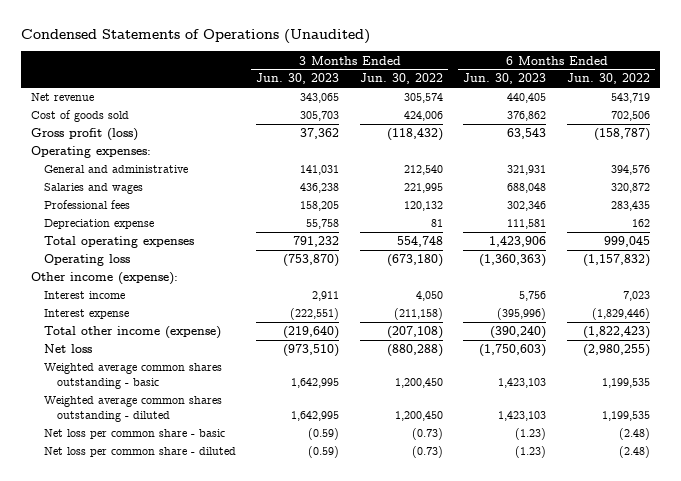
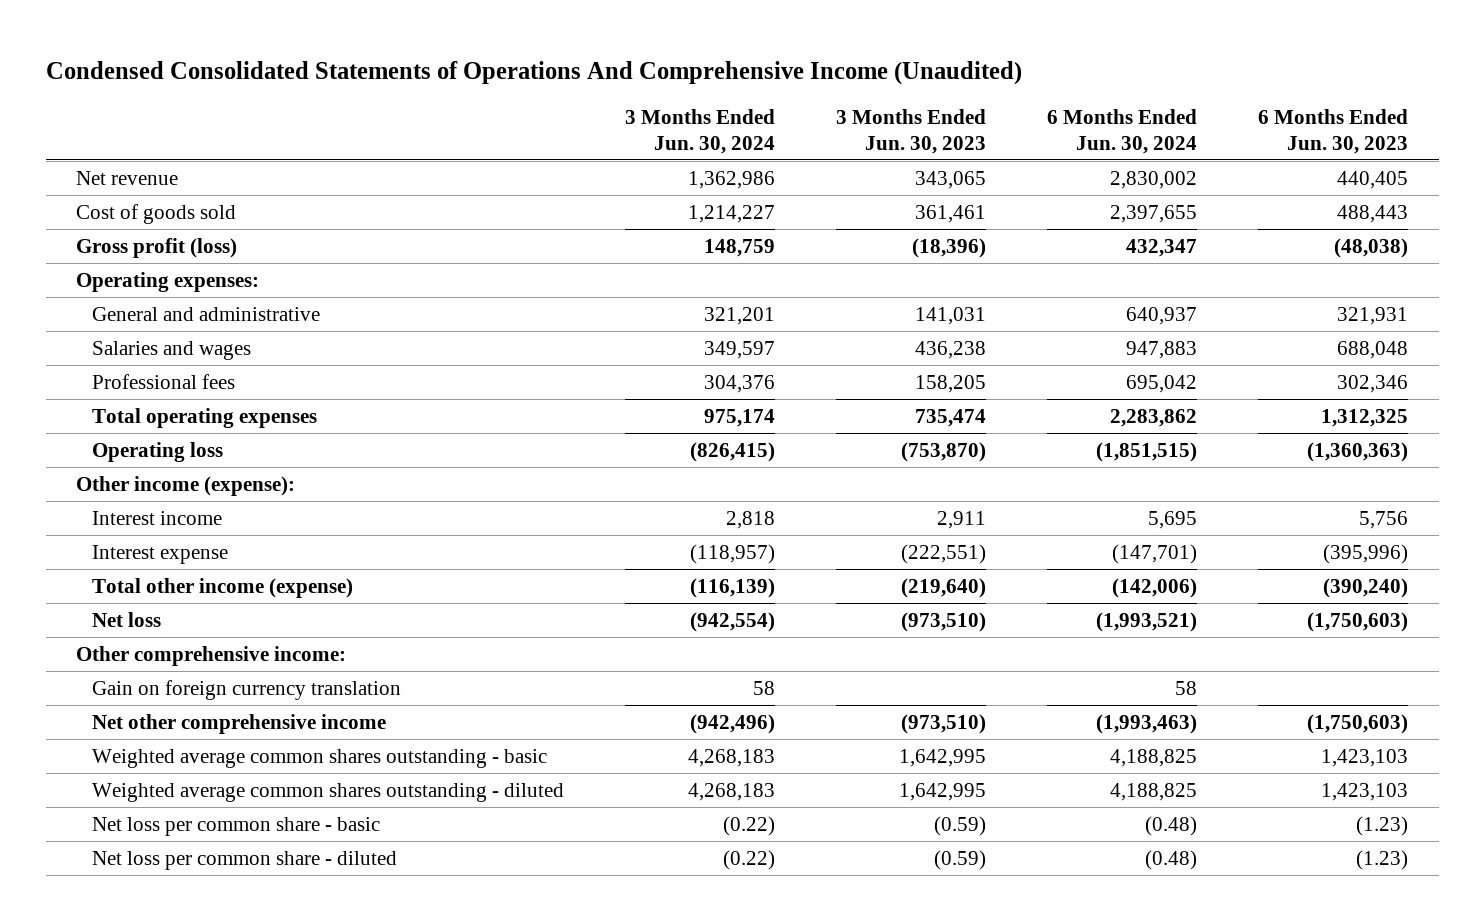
- Condensed Statements of Operations (Unaudited)
+ Condensed Consolidated Statements of Operations And Comprehensive Income (Unaudited)
- | 3 Months Ended Jun. 30, 2023 | 3 Months Ended Jun. 30, 2022 | 6 Months Ended Jun. 30, 2023 | 6 Months Ended Jun. 30, 2022
+ | 3 Months Ended Jun. 30, 2024 | 3 Months Ended Jun. 30, 2023 | 6 Months Ended Jun. 30, 2024 | 6 Months Ended Jun. 30, 2023
- Cost of goods sold | 305,703 | 424,006 | 376,862 | 702,506
- Gross profit (loss) | 37,362 | (118,432) | 63,543 | (158,787)
+ Cost of goods sold | 1,214,227 | 361,461 | 2,397,655 | 488,443
+ Gross profit (loss) | 148,759 | (18,396) | 432,347 | (48,038)
- Depreciation expense | 55,758 | 81 | 111,581 | 162
- Total operating expenses | 791,232 | 554,748 | 1,423,906 | 999,045
+ Total operating expenses | 975,174 | 735,474 | 2,283,862 | 1,312,325
+ Other comprehensive income:
+ Gain on foreign currency translation | 58 | | 58 |
+ Net other comprehensive income | (942,496) | (973,510) | (1,993,463) | (1,750,603)

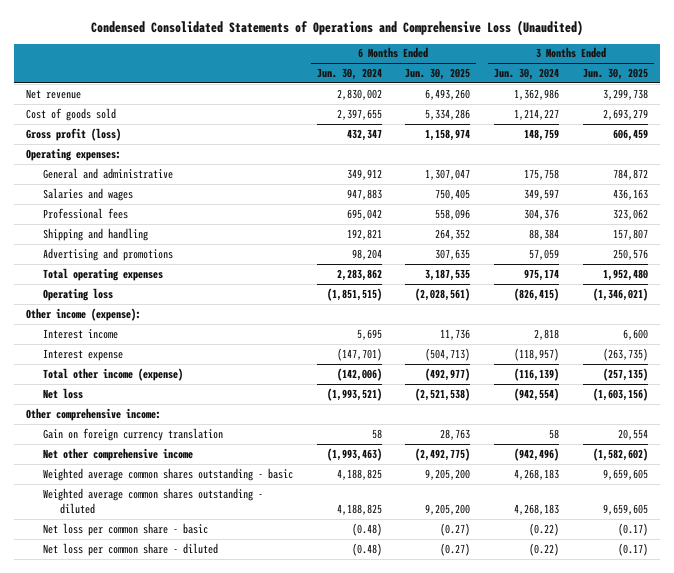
- Condensed Consolidated Statements of Operations And Comprehensive Income (Unaudited)
+ Condensed Consolidated Statements of Operations and Comprehensive Loss (Unaudited)
- | 3 Months Ended Jun. 30, 2024 | 3 Months Ended Jun. 30, 2023 | 6 Months Ended Jun. 30, 2024 | 6 Months Ended Jun. 30, 2023
+ | 6 Months Ended Jun. 30, 2024 | 6 Months Ended Jun. 30, 2025 | 3 Months Ended Jun. 30, 2024 | 3 Months Ended Jun. 30, 2025
- General and administrative | 321,201 | 141,031 | 640,937 | 321,931
+ General and administrative | 349,912 | 1,307,047 | 175,758 | 784,872
+ Shipping and handling | 192,821 | 264,352 | 88,384 | 157,807
+ Advertising and promotions | 98,204 | 307,635 | 57,059 | 250,576

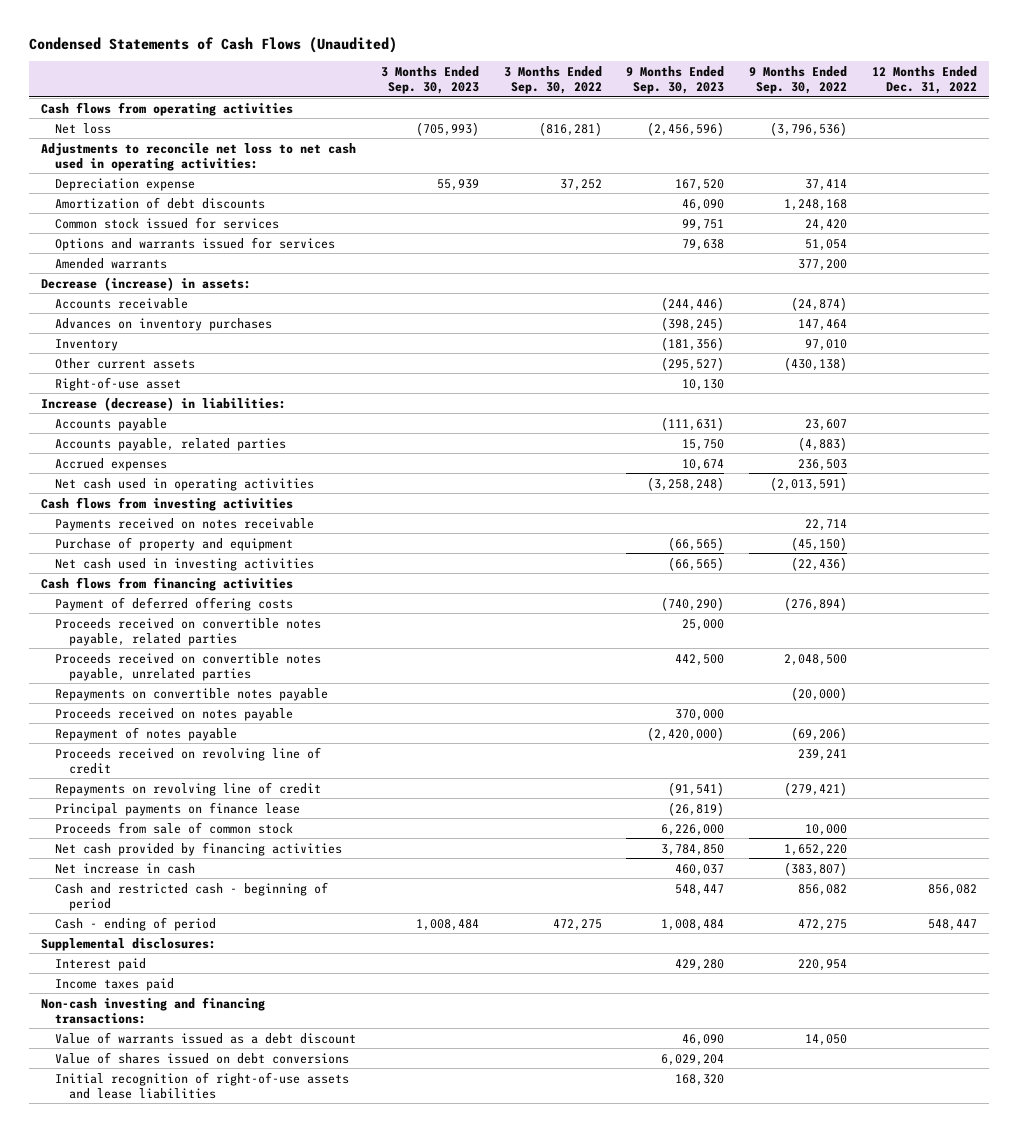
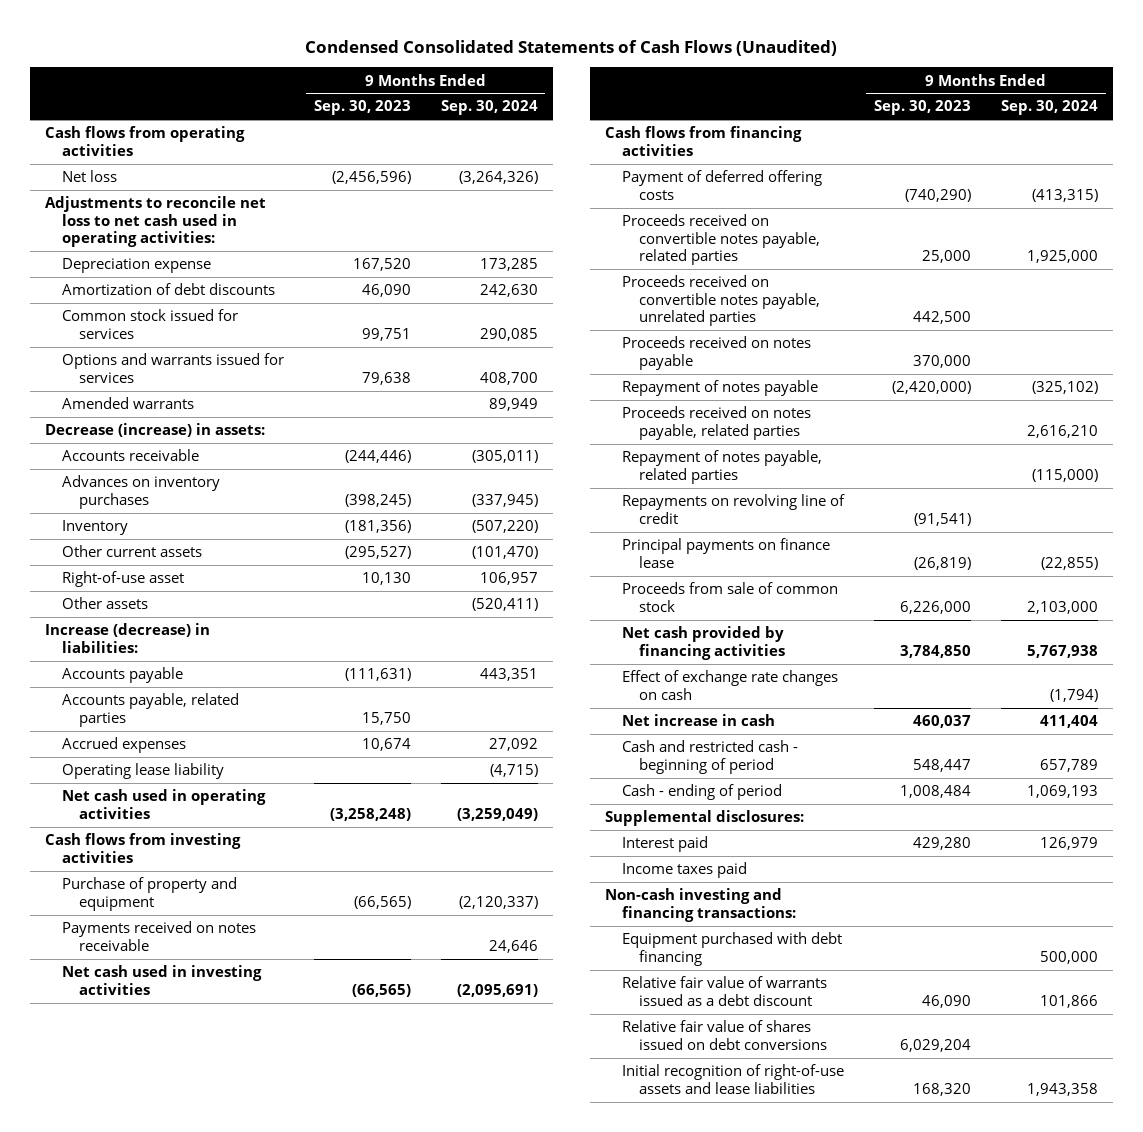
- Condensed Statements of Cash Flows (Unaudited)
+ Condensed Consolidated Statements of Cash Flows (Unaudited)
- | 3 Months Ended Sep. 30, 2023 | 3 Months Ended Sep. 30, 2022 | 9 Months Ended Sep. 30, 2023 | 9 Months Ended Sep. 30, 2022 | 12 Months Ended Dec. 31, 2022
+ | 9 Months Ended Sep. 30, 2023 | 9 Months Ended Sep. 30, 2024
+ Other assets | | (520,411)
+ Operating lease liability | | (4,715)
moved down: Payments received on notes receivable | | 24,646
- Repayments on convertible notes payable | | | | (20,000) |
- Proceeds received on revolving line of credit | | | | 239,241 |
+ Proceeds received on notes payable, related parties | | 2,616,210
+ Repayment of notes payable, related parties | | (115,000)
+ Effect of exchange rate changes on cash | | (1,794)
- Value of warrants issued as a debt discount | | | 46,090 | 14,050 |
- Value of shares issued on debt conversions | | | 6,029,204 | |
+ Equipment purchased with debt financing | | 500,000
+ Relative fair value of warrants issued as a debt discount | 46,090 | 101,866
+ Relative fair value of shares issued on debt conversions | 6,029,204 |

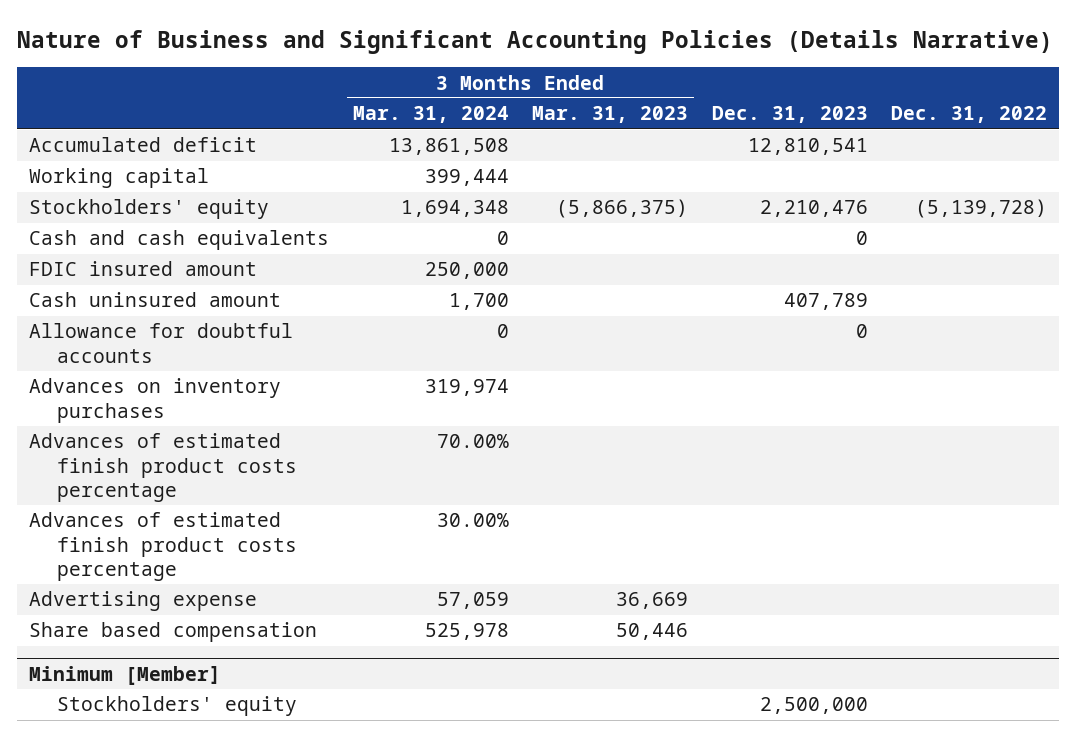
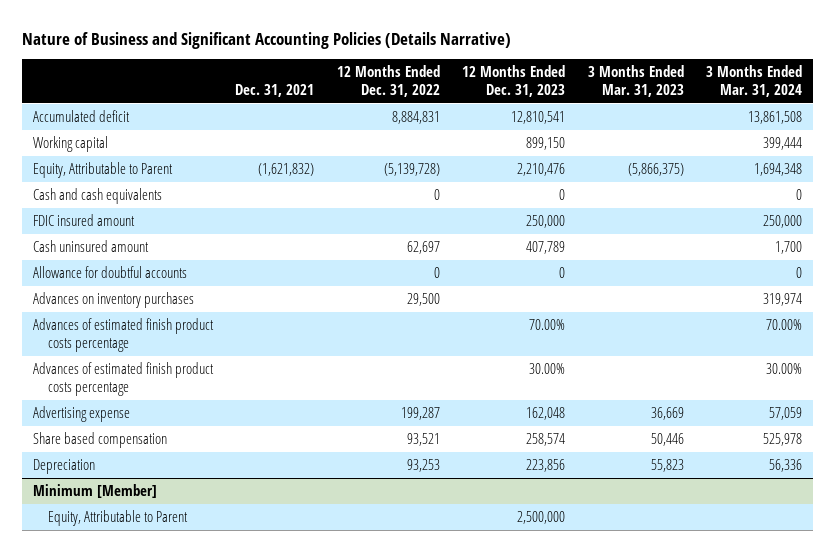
- | 3 Months Ended Mar. 31, 2024 | 3 Months Ended Mar. 31, 2023 | Dec. 31, 2023 | Dec. 31, 2022
+ | Dec. 31, 2021 | 12 Months Ended Dec. 31, 2022 | 12 Months Ended Dec. 31, 2023 | 3 Months Ended Mar. 31, 2023 | 3 Months Ended Mar. 31, 2024
- Stockholders' equity | 1,694,348 | (5,866,375) | 2,210,476 | (5,139,728)
+ Equity, Attributable to Parent | (1,621,832) | (5,139,728) | 2,210,476 | (5,866,375) | 1,694,348
+ Depreciation | | 93,253 | 223,856 | 55,823 | 56,336
@ Minimum [Member]
- Stockholders' equity | | | 2,500,000 |
+ Equity, Attributable to Parent | | | 2,500,000 | |

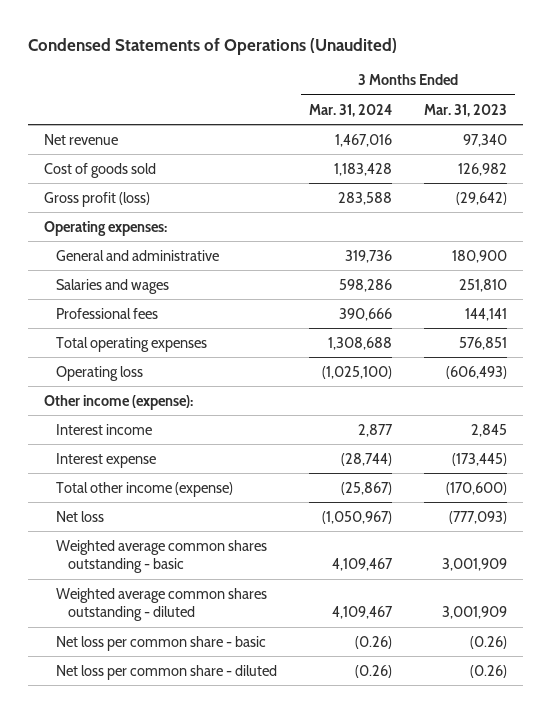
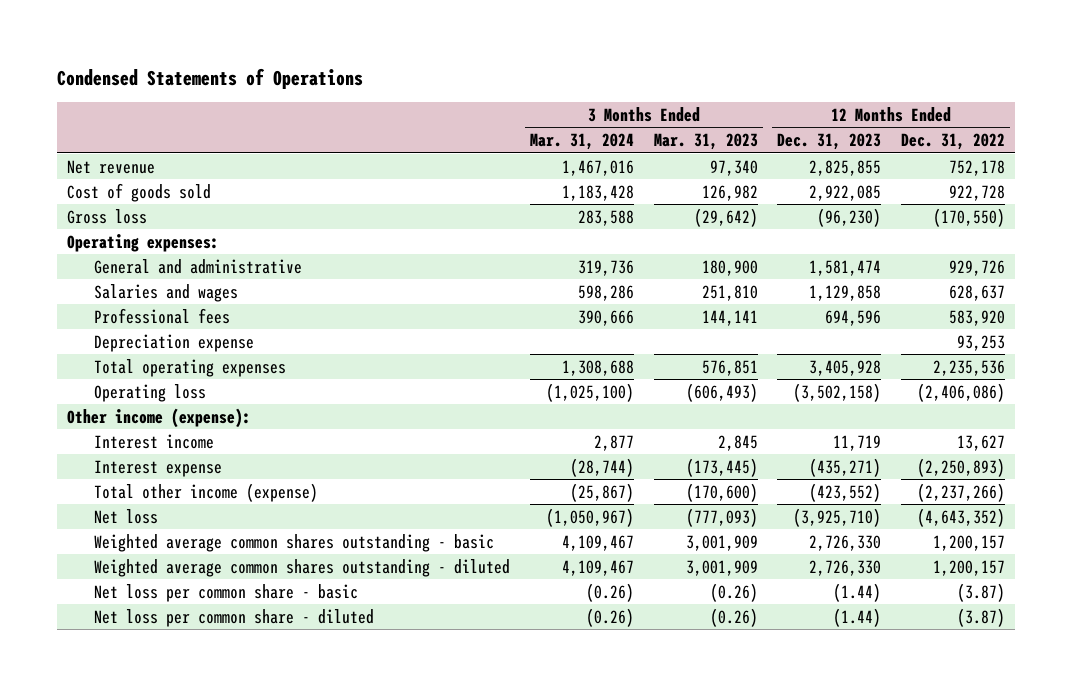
- Condensed Statements of Operations (Unaudited)
+ Condensed Statements of Operations
- | 3 Months Ended Mar. 31, 2024 | 3 Months Ended Mar. 31, 2023
+ | 3 Months Ended Mar. 31, 2024 | 3 Months Ended Mar. 31, 2023 | 12 Months Ended Dec. 31, 2023 | 12 Months Ended Dec. 31, 2022
- Gross profit (loss) | 283,588 | (29,642)
+ Gross loss | 283,588 | (29,642) | (96,230) | (170,550)
+ Depreciation expense | | | | 93,253

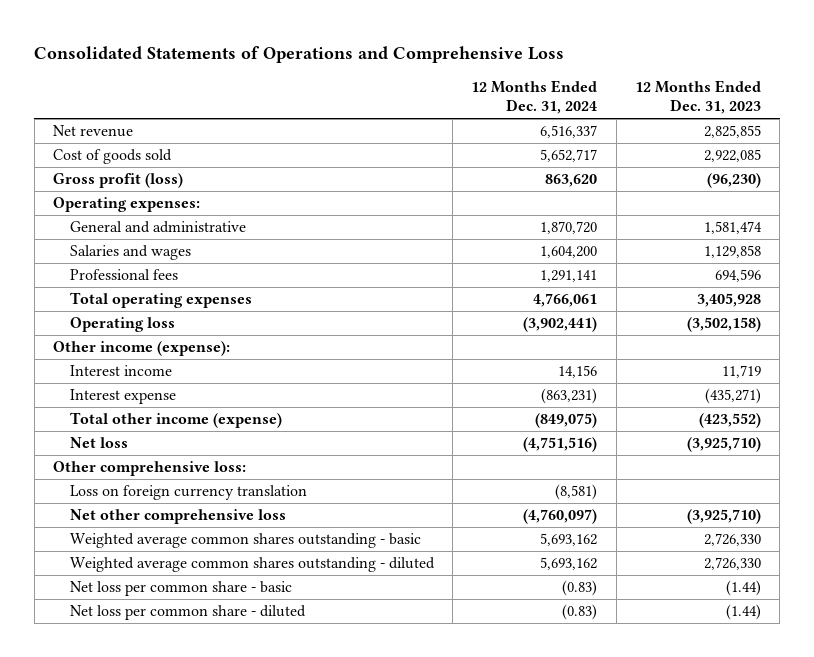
- Condensed Statements of Operations
+ Consolidated Statements of Operations and Comprehensive Loss
- | 3 Months Ended Mar. 31, 2024 | 3 Months Ended Mar. 31, 2023 | 12 Months Ended Dec. 31, 2023 | 12 Months Ended Dec. 31, 2022
+ | 12 Months Ended Dec. 31, 2024 | 12 Months Ended Dec. 31, 2023
- Gross loss | 283,588 | (29,642) | (96,230) | (170,550)
+ Gross profit (loss) | 863,620 | (96,230)
- Depreciation expense | | | | 93,253
+ Other comprehensive loss:
+ Loss on foreign currency translation | (8,581) |
+ Net other comprehensive loss | (4,760,097) | (3,925,710)

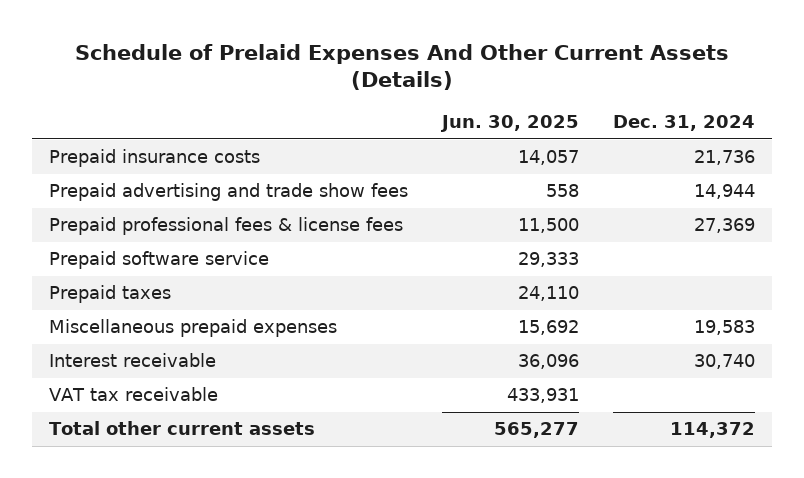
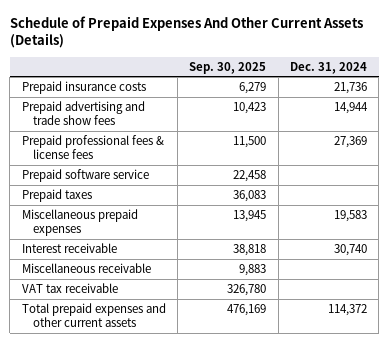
- Schedule of Prelaid Expenses And Other Current Assets (Details)
+ Schedule of Prepaid Expenses And Other Current Assets (Details)
- | Jun. 30, 2025 | Dec. 31, 2024
+ | Sep. 30, 2025 | Dec. 31, 2024
+ Miscellaneous receivable | 9,883 |
- Total other current assets | 565,277 | 114,372
+ Total prepaid expenses and other current assets | 476,169 | 114,372

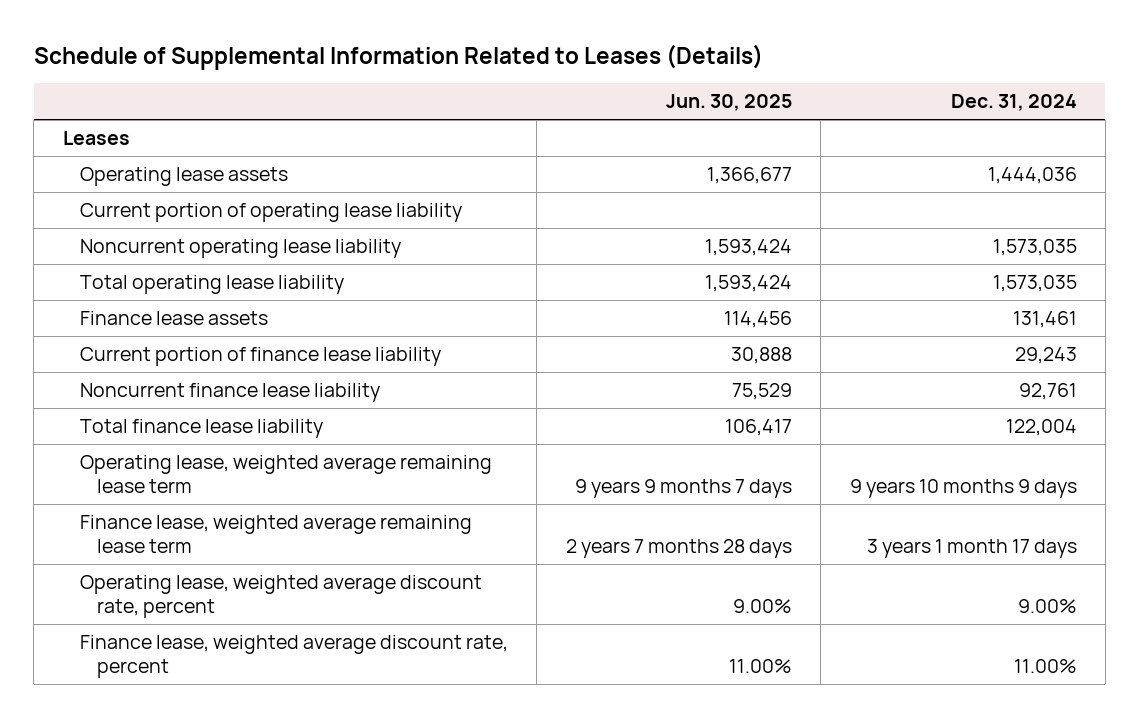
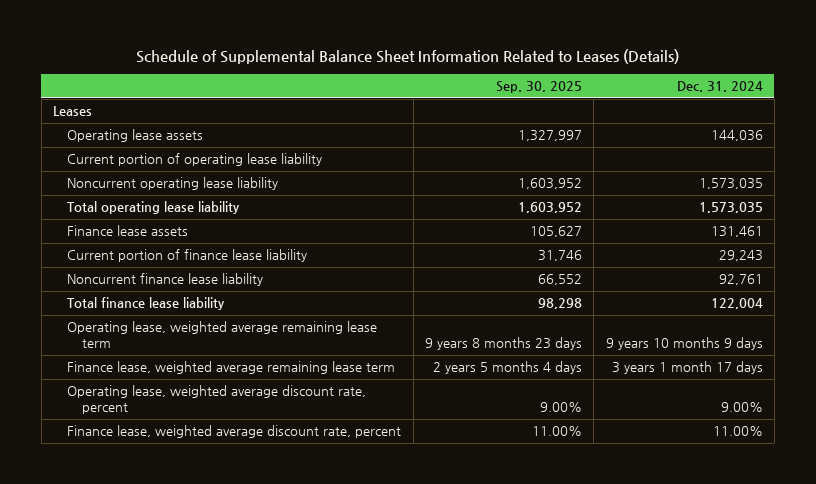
- Schedule of Supplemental Information Related to Leases (Details)
+ Schedule of Supplemental Balance Sheet Information Related to Leases (Details)
- | Jun. 30, 2025 | Dec. 31, 2024
+ | Sep. 30, 2025 | Dec. 31, 2024
- Operating lease assets | 1,366,677 | 1,444,036
+ Operating lease assets | 1,327,997 | 144,036

